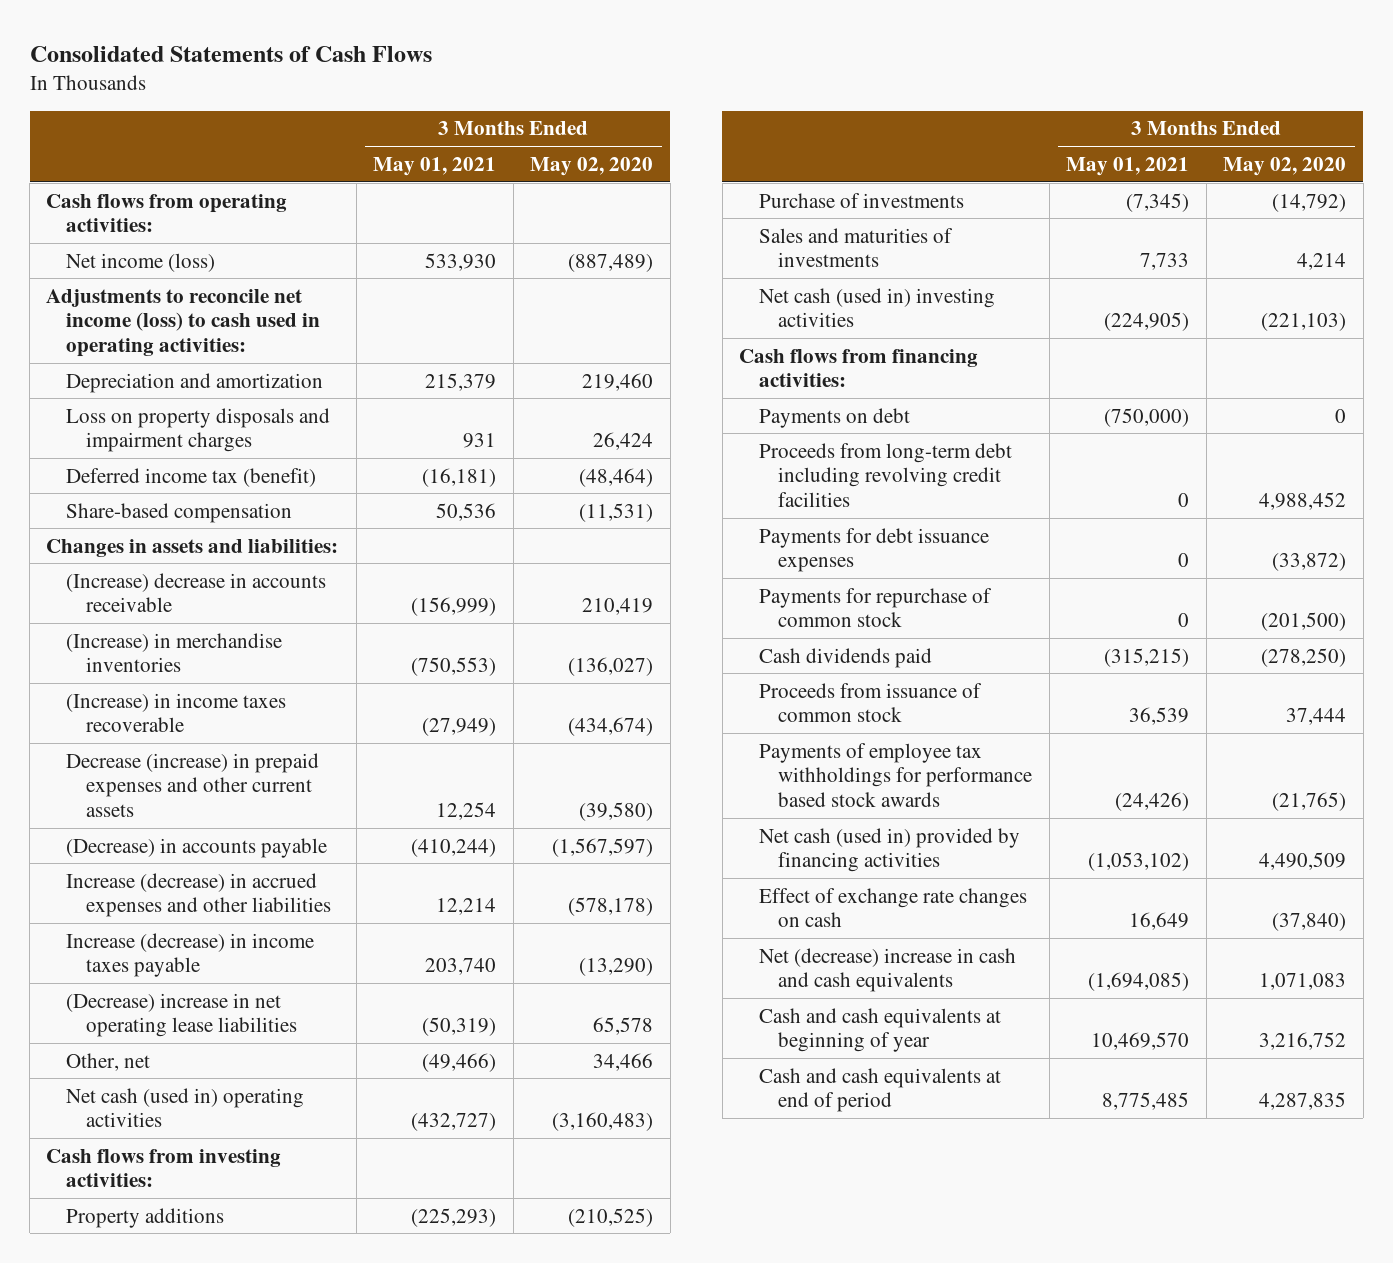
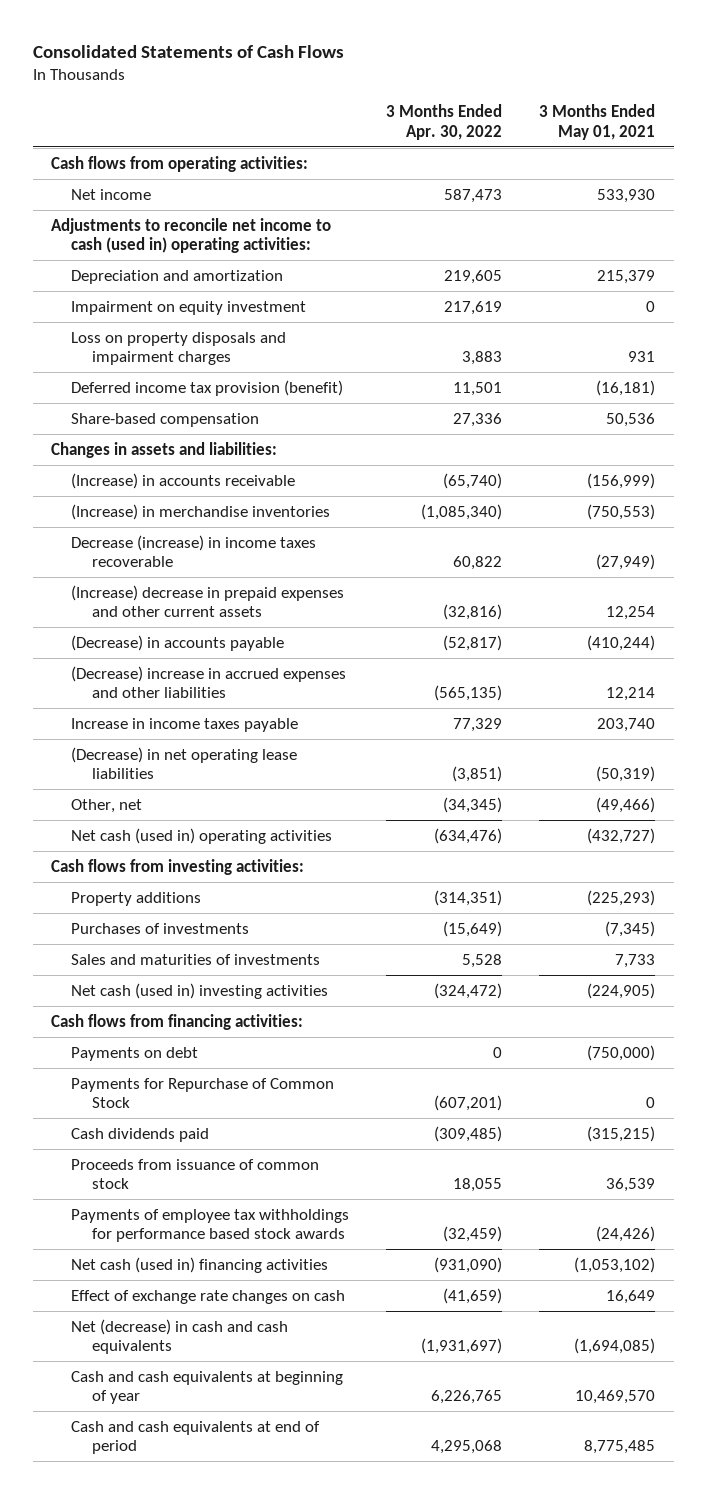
- | 3 Months Ended May 01, 2021 | 3 Months Ended May 02, 2020
+ | 3 Months Ended Apr. 30, 2022 | 3 Months Ended May 01, 2021
- Net income (loss) | 533,930 | (887,489)
- Adjustments to reconcile net income (loss) to cash used in operating activities:
+ Net income | 587,473 | 533,930
+ Adjustments to reconcile net income to cash (used in) operating activities:
+ Impairment on equity investment | 217,619 | 0
- Deferred income tax (benefit) | (16,181) | (48,464)
+ Deferred income tax provision (benefit) | 11,501 | (16,181)
- (Increase) decrease in accounts receivable | (156,999) | 210,419
+ (Increase) in accounts receivable | (65,740) | (156,999)
- (Increase) in income taxes recoverable | (27,949) | (434,674)
- Decrease (increase) in prepaid expenses and other current assets | 12,254 | (39,580)
+ Decrease (increase) in income taxes recoverable | 60,822 | (27,949)
+ (Increase) decrease in prepaid expenses and other current assets | (32,816) | 12,254
- Increase (decrease) in accrued expenses and other liabilities | 12,214 | (578,178)
- Increase (decrease) in income taxes payable | 203,740 | (13,290)
- (Decrease) increase in net operating lease liabilities | (50,319) | 65,578
+ (Decrease) increase in accrued expenses and other liabilities | (565,135) | 12,214
+ Increase in income taxes payable | 77,329 | 203,740
+ (Decrease) in net operating lease liabilities | (3,851) | (50,319)
- Purchase of investments | (7,345) | (14,792)
+ Purchases of investments | (15,649) | (7,345)
- Proceeds from long-term debt including revolving credit facilities | 0 | 4,988,452
- Payments for debt issuance expenses | 0 | (33,872)
- Payments for repurchase of common stock | 0 | (201,500)
+ Payments for Repurchase of Common Stock | (607,201) | 0
- Net cash (used in) provided by financing activities | (1,053,102) | 4,490,509
+ Net cash (used in) financing activities | (931,090) | (1,053,102)
- Net (decrease) increase in cash and cash equivalents | (1,694,085) | 1,071,083
+ Net (decrease) in cash and cash equivalents | (1,931,697) | (1,694,085)

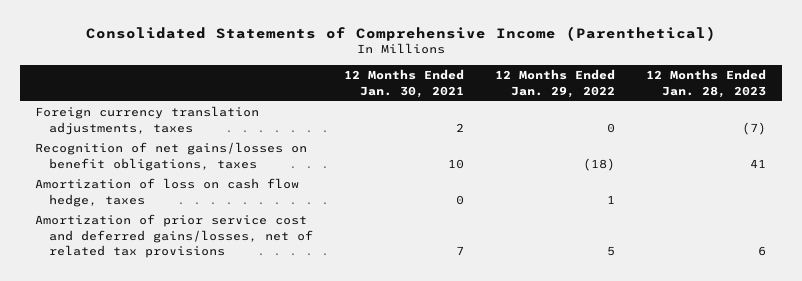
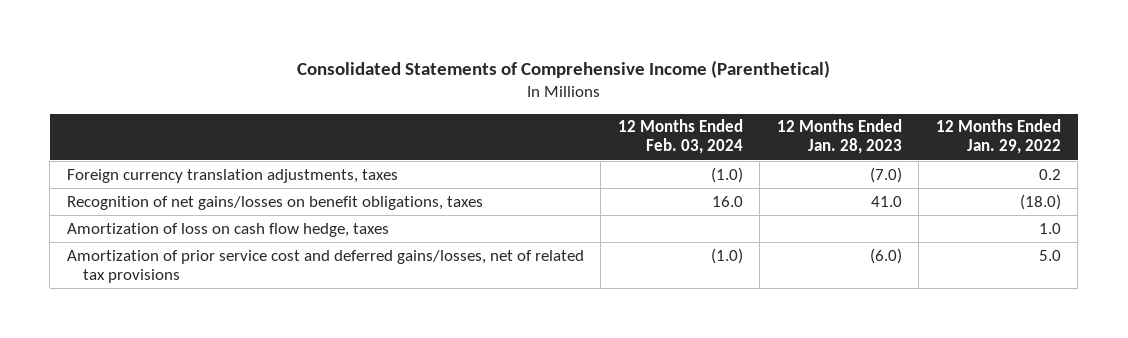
- | 12 Months Ended Jan. 30, 2021 | 12 Months Ended Jan. 29, 2022 | 12 Months Ended Jan. 28, 2023
+ | 12 Months Ended Feb. 03, 2024 | 12 Months Ended Jan. 28, 2023 | 12 Months Ended Jan. 29, 2022
- Foreign currency translation adjustments, taxes | 2 | 0 | (7)
- Recognition of net gains/losses on benefit obligations, taxes | 10 | (18) | 41
- Amortization of loss on cash flow hedge, taxes | 0 | 1 |
- Amortization of prior service cost and deferred gains/losses, net of related tax provisions | 7 | 5 | 6
+ Foreign currency translation adjustments, taxes | (1.0) | (7.0) | 0.2
+ Recognition of net gains/losses on benefit obligations, taxes | 16.0 | 41.0 | (18.0)
+ Amortization of loss on cash flow hedge, taxes | | | 1.0
+ Amortization of prior service cost and deferred gains/losses, net of related tax provisions | (1.0) | (6.0) | 5.0

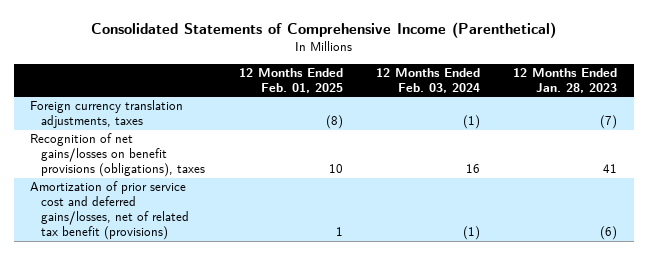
- | 12 Months Ended Feb. 03, 2024 | 12 Months Ended Jan. 28, 2023 | 12 Months Ended Jan. 29, 2022
+ | 12 Months Ended Feb. 01, 2025 | 12 Months Ended Feb. 03, 2024 | 12 Months Ended Jan. 28, 2023
- Foreign currency translation adjustments, taxes | (1.0) | (7.0) | 0.2
- Recognition of net gains/losses on benefit obligations, taxes | 16.0 | 41.0 | (18.0)
- Amortization of loss on cash flow hedge, taxes | | | 1.0
- Amortization of prior service cost and deferred gains/losses, net of related tax provisions | (1.0) | (6.0) | 5.0
+ Foreign currency translation adjustments, taxes | (8) | (1) | (7)
+ Recognition of net gains/losses on benefit provisions (obligations), taxes | 10 | 16 | 41
+ Amortization of prior service cost and deferred gains/losses, net of related tax benefit (provisions) | 1 | (1) | (6)

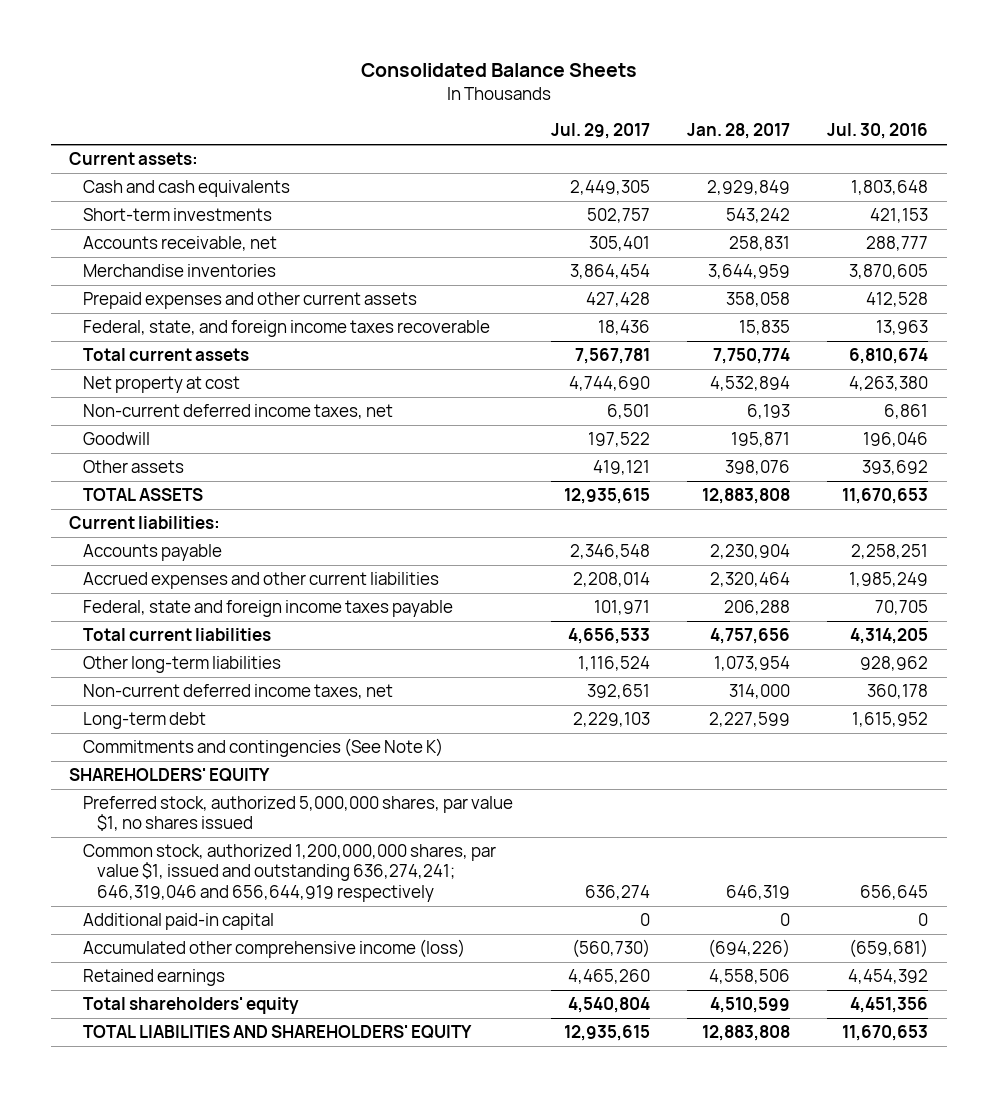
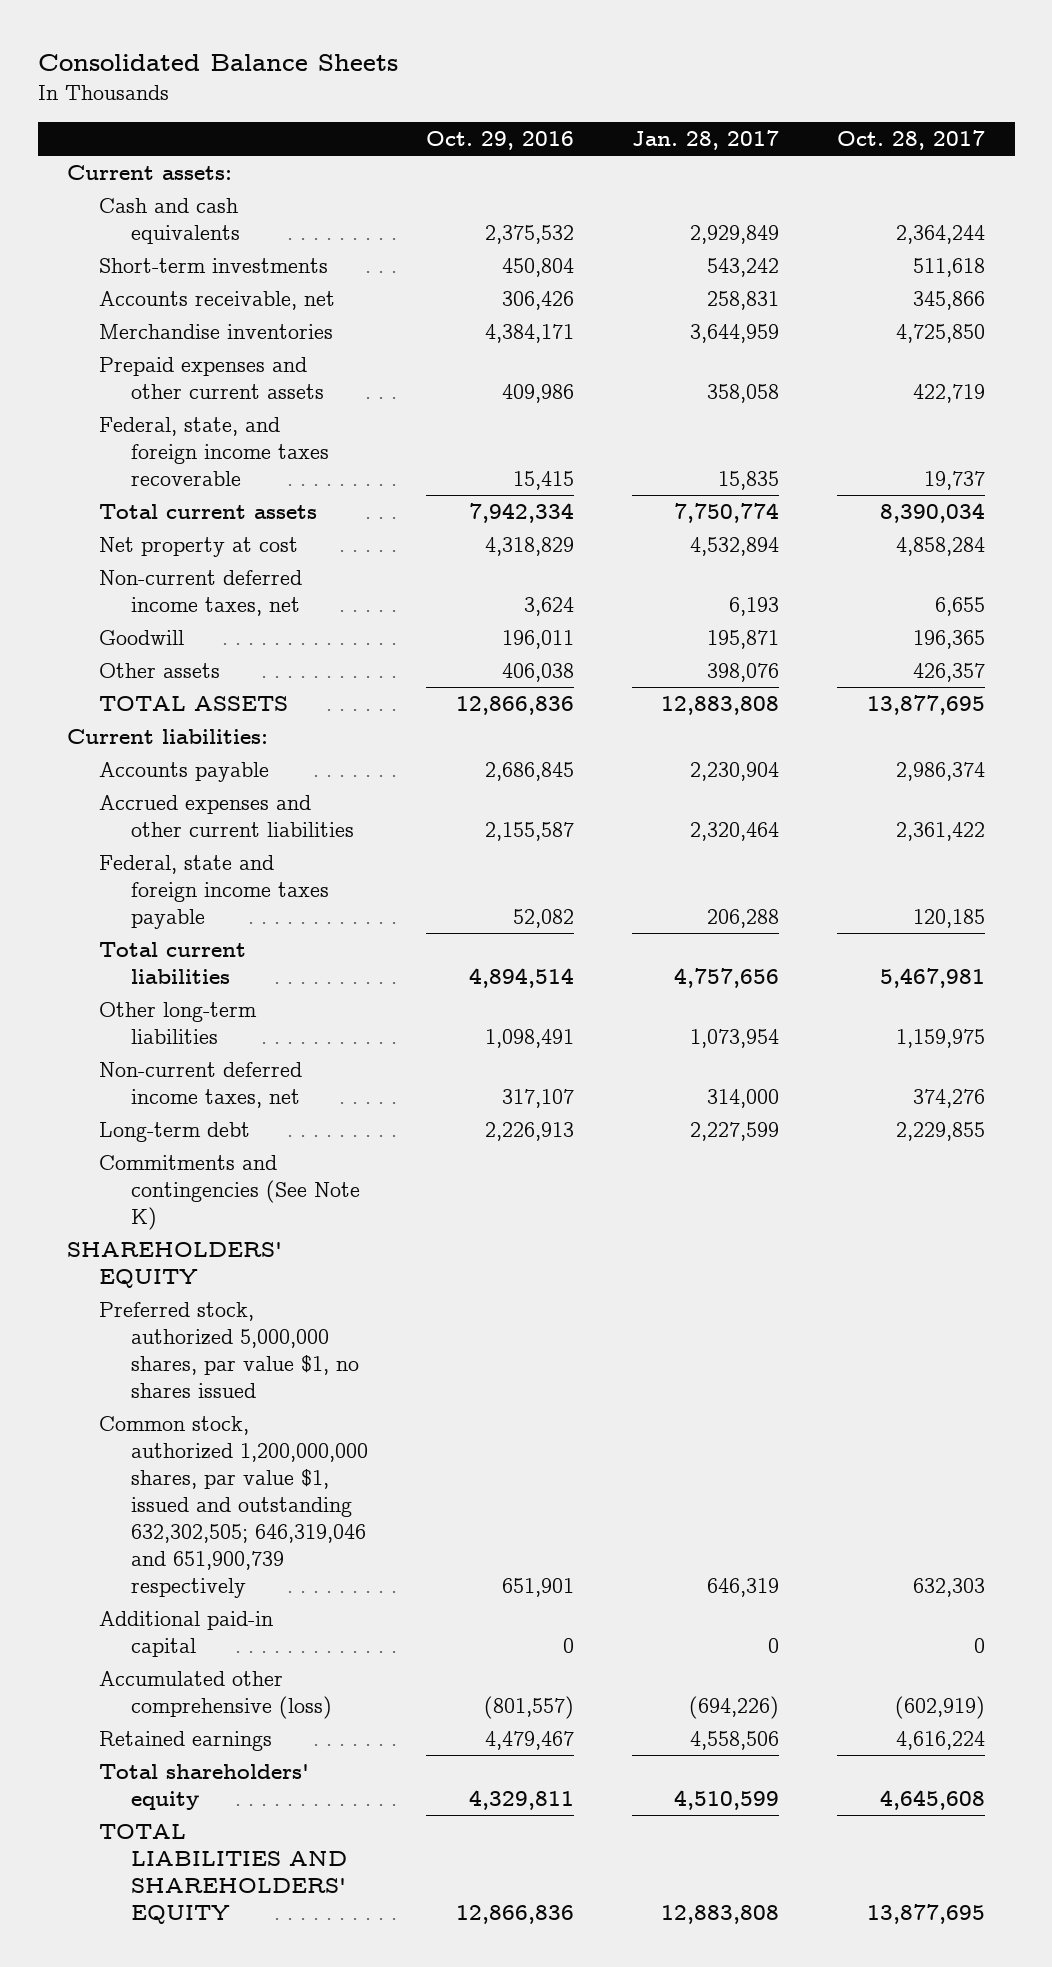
- | Jul. 29, 2017 | Jan. 28, 2017 | Jul. 30, 2016
+ | Oct. 29, 2016 | Jan. 28, 2017 | Oct. 28, 2017
- Common stock, authorized 1,200,000,000 shares, par value $1, issued and outstanding 636,274,241; 646,319,046 and 656,644,919 respectively | 636,274 | 646,319 | 656,645
+ Common stock, authorized 1,200,000,000 shares, par value $1, issued and outstanding 632,302,505; 646,319,046 and 651,900,739 respectively | 651,901 | 646,319 | 632,303
- Accumulated other comprehensive income (loss) | (560,730) | (694,226) | (659,681)
+ Accumulated other comprehensive (loss) | (801,557) | (694,226) | (602,919)

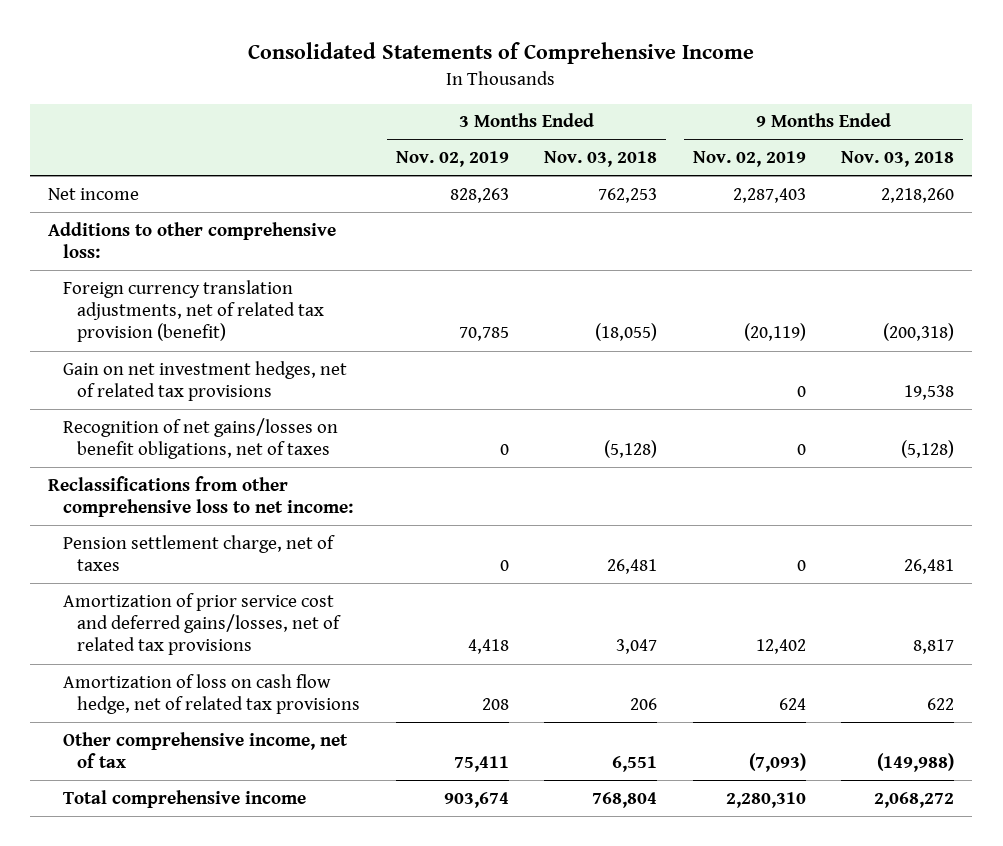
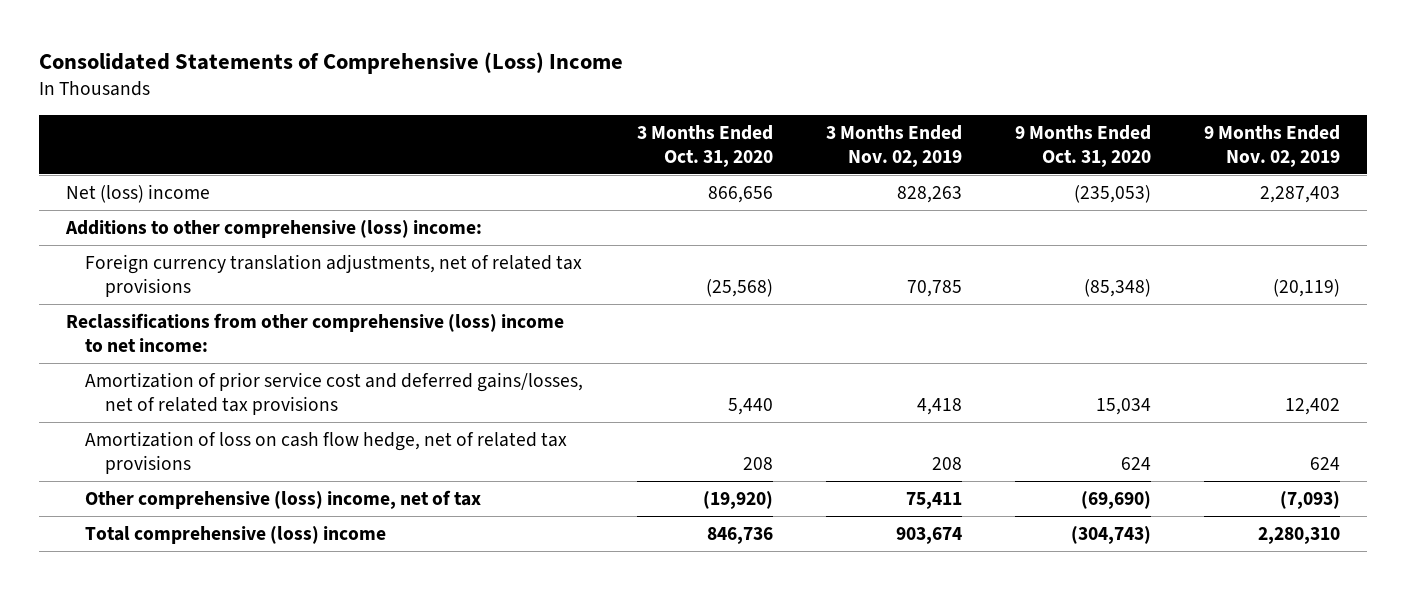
- Consolidated Statements of Comprehensive Income
+ Consolidated Statements of Comprehensive (Loss) Income
- | 3 Months Ended Nov. 02, 2019 | 3 Months Ended Nov. 03, 2018 | 9 Months Ended Nov. 02, 2019 | 9 Months Ended Nov. 03, 2018
+ | 3 Months Ended Oct. 31, 2020 | 3 Months Ended Nov. 02, 2019 | 9 Months Ended Oct. 31, 2020 | 9 Months Ended Nov. 02, 2019
- Net income | 828,263 | 762,253 | 2,287,403 | 2,218,260
- Additions to other comprehensive loss:
- Foreign currency translation adjustments, net of related tax provision (benefit) | 70,785 | (18,055) | (20,119) | (200,318)
- Gain on net investment hedges, net of related tax provisions | | | 0 | 19,538
- Recognition of net gains/losses on benefit obligations, net of taxes | 0 | (5,128) | 0 | (5,128)
- Reclassifications from other comprehensive loss to net income:
- Pension settlement charge, net of taxes | 0 | 26,481 | 0 | 26,481
+ Net (loss) income | 866,656 | 828,263 | (235,053) | 2,287,403
+ Additions to other comprehensive (loss) income:
+ Foreign currency translation adjustments, net of related tax provisions | (25,568) | 70,785 | (85,348) | (20,119)
+ Reclassifications from other comprehensive (loss) income to net income:
- Other comprehensive income, net of tax | 75,411 | 6,551 | (7,093) | (149,988)
- Total comprehensive income | 903,674 | 768,804 | 2,280,310 | 2,068,272
+ Other comprehensive (loss) income, net of tax | (19,920) | 75,411 | (69,690) | (7,093)
+ Total comprehensive (loss) income | 846,736 | 903,674 | (304,743) | 2,280,310

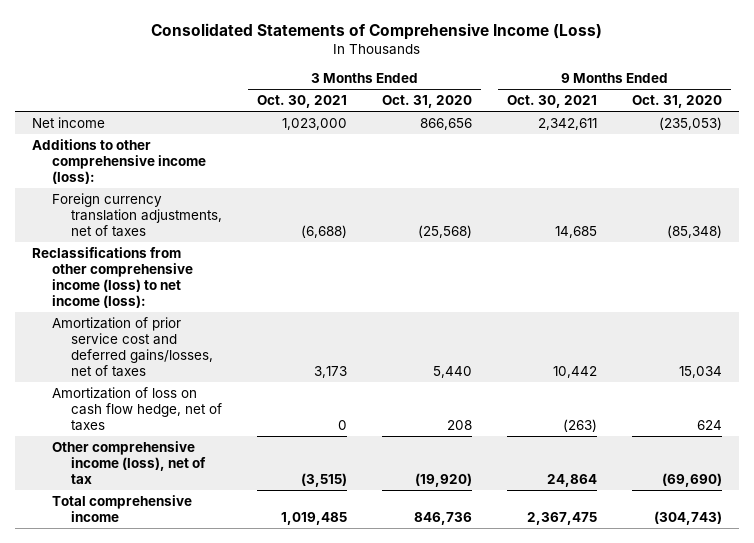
- Consolidated Statements of Comprehensive (Loss) Income
+ Consolidated Statements of Comprehensive Income (Loss)
- | 3 Months Ended Oct. 31, 2020 | 3 Months Ended Nov. 02, 2019 | 9 Months Ended Oct. 31, 2020 | 9 Months Ended Nov. 02, 2019
+ | 3 Months Ended Oct. 30, 2021 | 3 Months Ended Oct. 31, 2020 | 9 Months Ended Oct. 30, 2021 | 9 Months Ended Oct. 31, 2020
- Net (loss) income | 866,656 | 828,263 | (235,053) | 2,287,403
- Additions to other comprehensive (loss) income:
- Foreign currency translation adjustments, net of related tax provisions | (25,568) | 70,785 | (85,348) | (20,119)
- Reclassifications from other comprehensive (loss) income to net income:
- Amortization of prior service cost and deferred gains/losses, net of related tax provisions | 5,440 | 4,418 | 15,034 | 12,402
- Amortization of loss on cash flow hedge, net of related tax provisions | 208 | 208 | 624 | 624
- Other comprehensive (loss) income, net of tax | (19,920) | 75,411 | (69,690) | (7,093)
- Total comprehensive (loss) income | 846,736 | 903,674 | (304,743) | 2,280,310
+ Net income | 1,023,000 | 866,656 | 2,342,611 | (235,053)
+ Additions to other comprehensive income (loss):
+ Foreign currency translation adjustments, net of taxes | (6,688) | (25,568) | 14,685 | (85,348)
+ Reclassifications from other comprehensive income (loss) to net income (loss):
+ Amortization of prior service cost and deferred gains/losses, net of taxes | 3,173 | 5,440 | 10,442 | 15,034
+ Amortization of loss on cash flow hedge, net of taxes | 0 | 208 | (263) | 624
+ Other comprehensive income (loss), net of tax | (3,515) | (19,920) | 24,864 | (69,690)
+ Total comprehensive income | 1,019,485 | 846,736 | 2,367,475 | (304,743)

